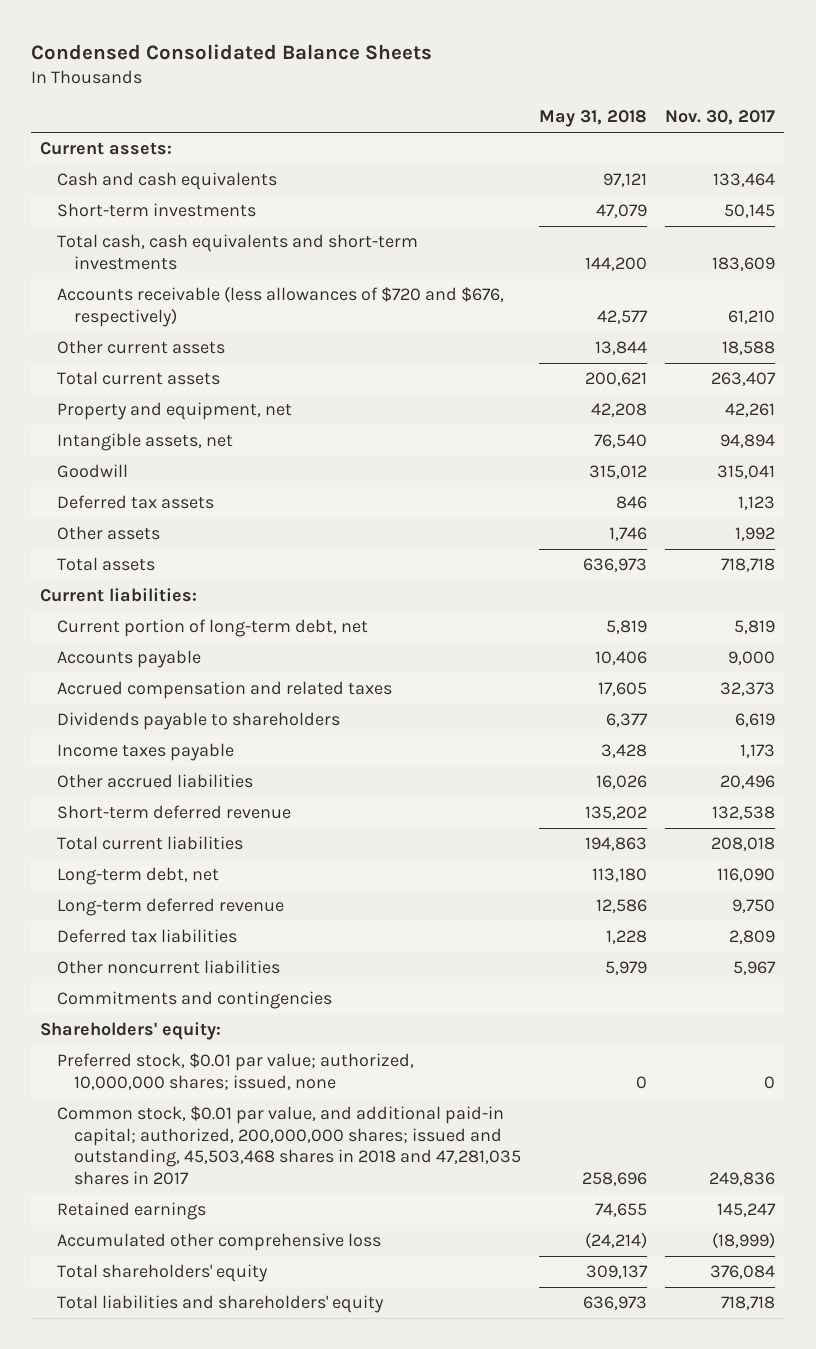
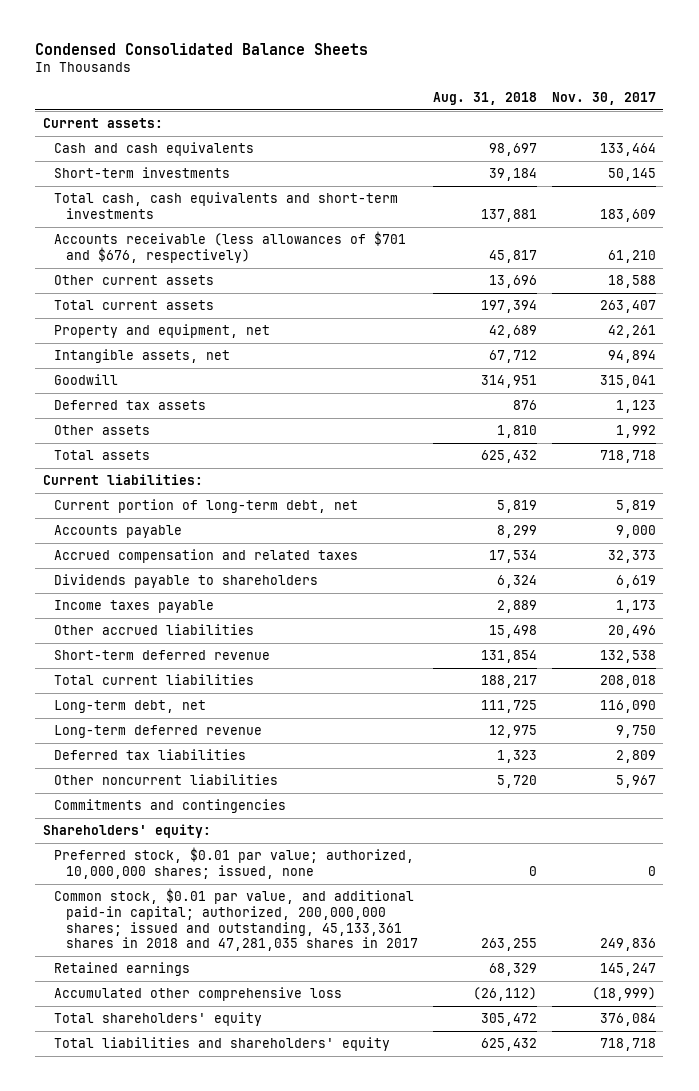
- | May 31, 2018 | Nov. 30, 2017
+ | Aug. 31, 2018 | Nov. 30, 2017
- Accounts receivable (less allowances of $720 and $676, respectively) | 42,577 | 61,210
+ Accounts receivable (less allowances of $701 and $676, respectively) | 45,817 | 61,210
- Common stock, $0.01 par value, and additional paid-in capital; authorized, 200,000,000 shares; issued and outstanding, 45,503,468 shares in 2018 and 47,281,035 shares in 2017 | 258,696 | 249,836
+ Common stock, $0.01 par value, and additional paid-in capital; authorized, 200,000,000 shares; issued and outstanding, 45,133,361 shares in 2018 and 47,281,035 shares in 2017 | 263,255 | 249,836

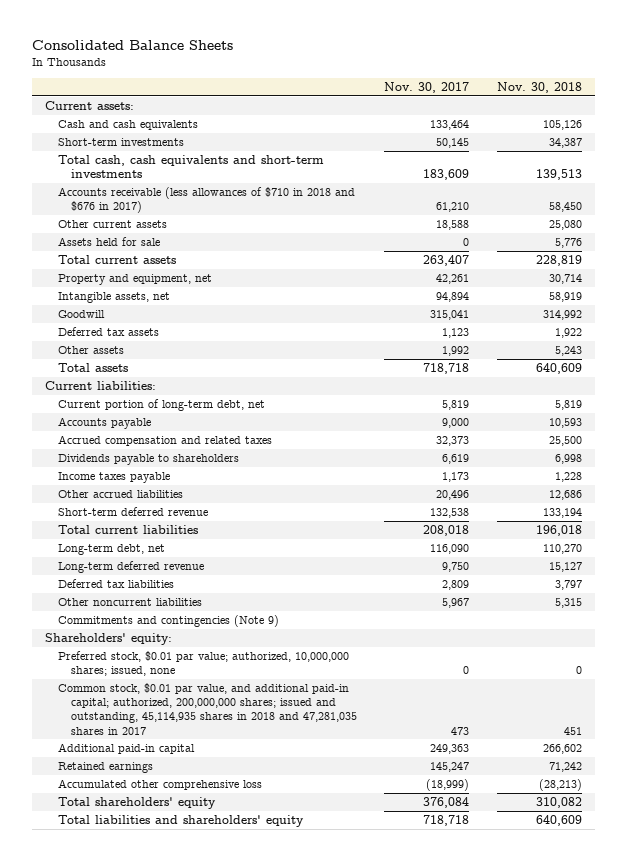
- Condensed Consolidated Balance Sheets
+ Consolidated Balance Sheets
- | Aug. 31, 2018 | Nov. 30, 2017
+ | Nov. 30, 2017 | Nov. 30, 2018
- Accounts receivable (less allowances of $701 and $676, respectively) | 45,817 | 61,210
+ Accounts receivable (less allowances of $710 in 2018 and $676 in 2017) | 61,210 | 58,450
+ Assets held for sale | 0 | 5,776
- Commitments and contingencies
+ Commitments and contingencies (Note 9)
- Common stock, $0.01 par value, and additional paid-in capital; authorized, 200,000,000 shares; issued and outstanding, 45,133,361 shares in 2018 and 47,281,035 shares in 2017 | 263,255 | 249,836
+ Common stock, $0.01 par value, and additional paid-in capital; authorized, 200,000,000 shares; issued and outstanding, 45,114,935 shares in 2018 and 47,281,035 shares in 2017 | 473 | 451
+ Additional paid-in capital | 249,363 | 266,602

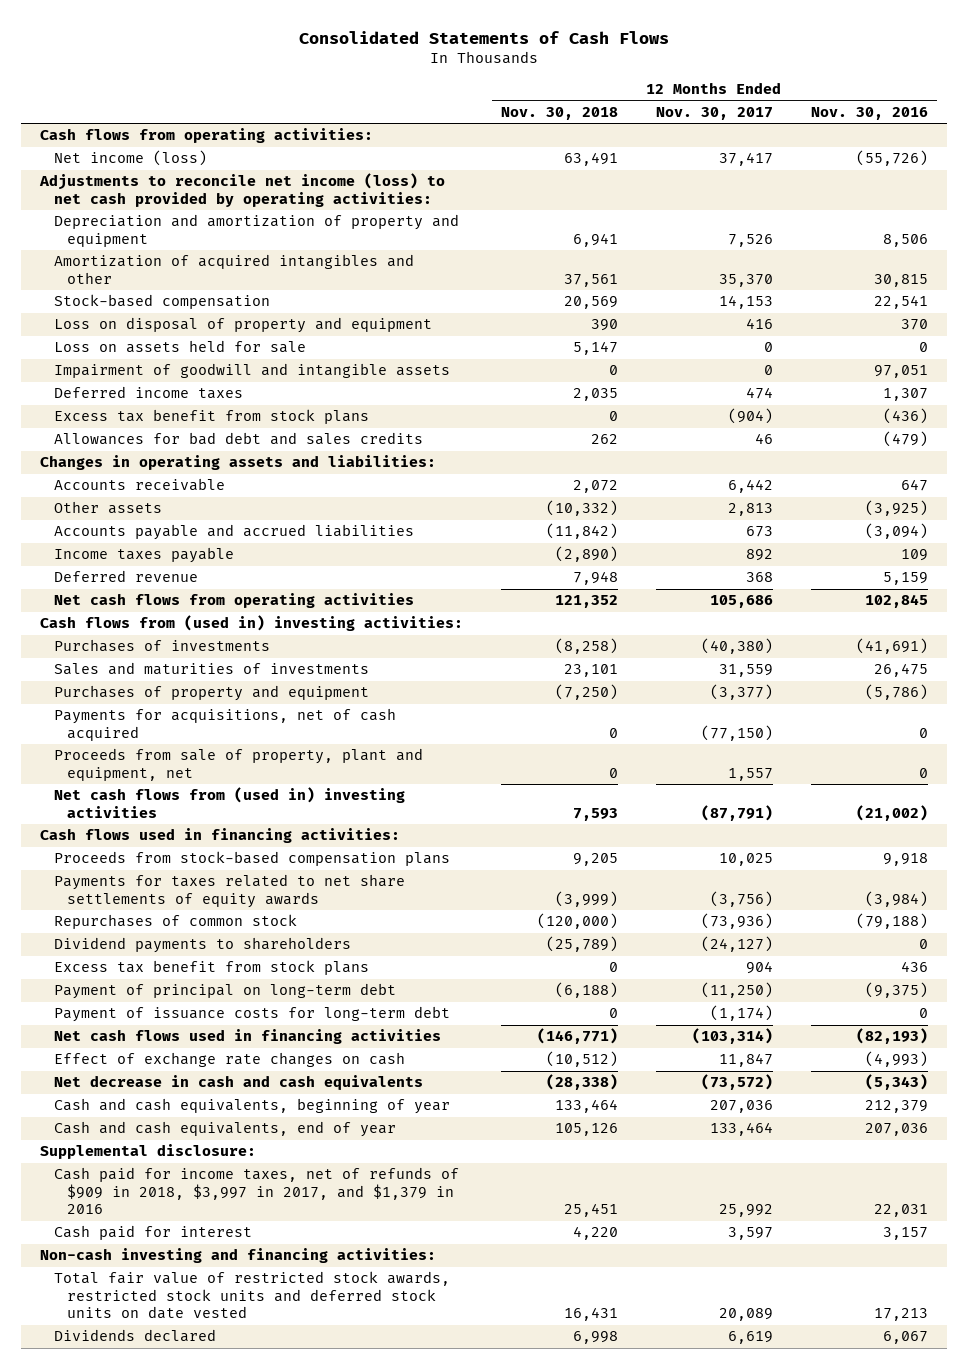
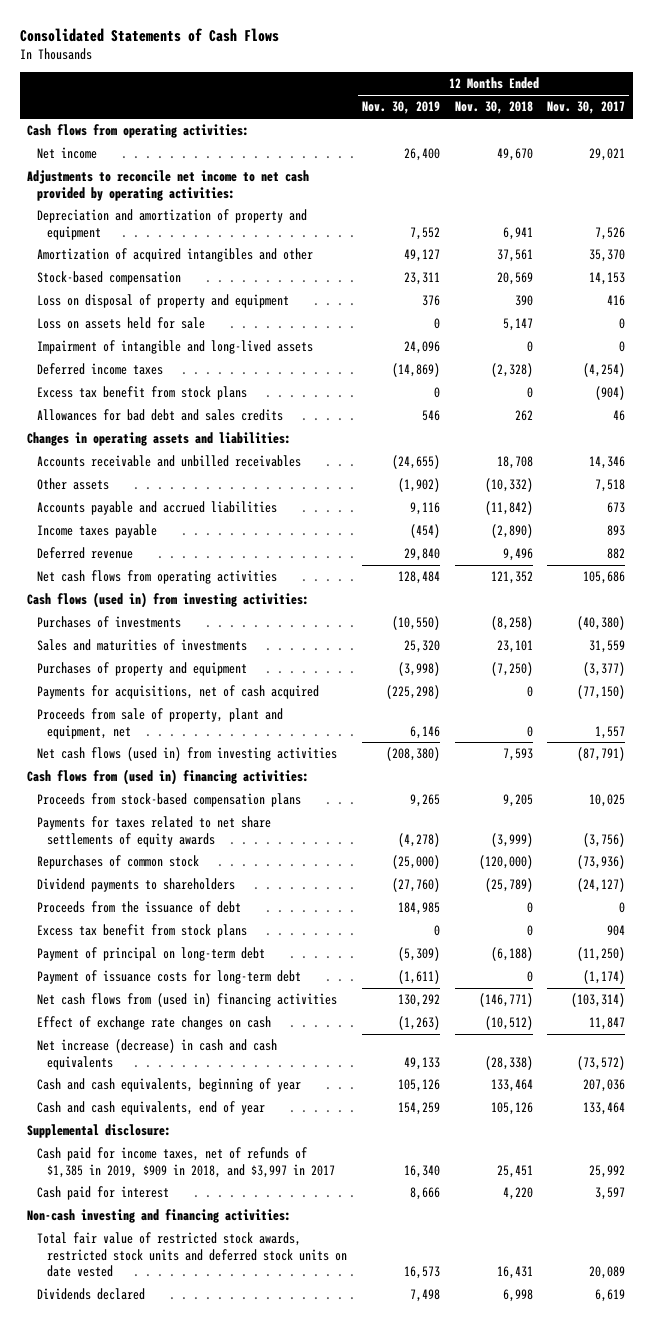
- | 12 Months Ended Nov. 30, 2018 | 12 Months Ended Nov. 30, 2017 | 12 Months Ended Nov. 30, 2016
+ | 12 Months Ended Nov. 30, 2019 | 12 Months Ended Nov. 30, 2018 | 12 Months Ended Nov. 30, 2017
- Net income (loss) | 63,491 | 37,417 | (55,726)
- Adjustments to reconcile net income (loss) to net cash provided by operating activities:
+ Net income | 26,400 | 49,670 | 29,021
+ Adjustments to reconcile net income to net cash provided by operating activities:
- Impairment of goodwill and intangible assets | 0 | 0 | 97,051
- Deferred income taxes | 2,035 | 474 | 1,307
+ Impairment of intangible and long-lived assets | 24,096 | 0 | 0
+ Deferred income taxes | (14,869) | (2,328) | (4,254)
- Accounts receivable | 2,072 | 6,442 | 647
- Other assets | (10,332) | 2,813 | (3,925)
+ Accounts receivable and unbilled receivables | (24,655) | 18,708 | 14,346
+ Other assets | (1,902) | (10,332) | 7,518
- Income taxes payable | (2,890) | 892 | 109
- Deferred revenue | 7,948 | 368 | 5,159
+ Income taxes payable | (454) | (2,890) | 893
+ Deferred revenue | 29,840 | 9,496 | 882
- Cash flows from (used in) investing activities:
+ Cash flows (used in) from investing activities:
- Net cash flows from (used in) investing activities | 7,593 | (87,791) | (21,002)
- Cash flows used in financing activities:
+ Net cash flows (used in) from investing activities | (208,380) | 7,593 | (87,791)
+ Cash flows from (used in) financing activities:
+ Proceeds from the issuance of debt | 184,985 | 0 | 0
- Net cash flows used in financing activities | (146,771) | (103,314) | (82,193)
+ Net cash flows from (used in) financing activities | 130,292 | (146,771) | (103,314)
- Net decrease in cash and cash equivalents | (28,338) | (73,572) | (5,343)
+ Net increase (decrease) in cash and cash equivalents | 49,133 | (28,338) | (73,572)
- Cash paid for income taxes, net of refunds of $909 in 2018, $3,997 in 2017, and $1,379 in 2016 | 25,451 | 25,992 | 22,031
+ Cash paid for income taxes, net of refunds of $1,385 in 2019, $909 in 2018, and $3,997 in 2017 | 16,340 | 25,451 | 25,992

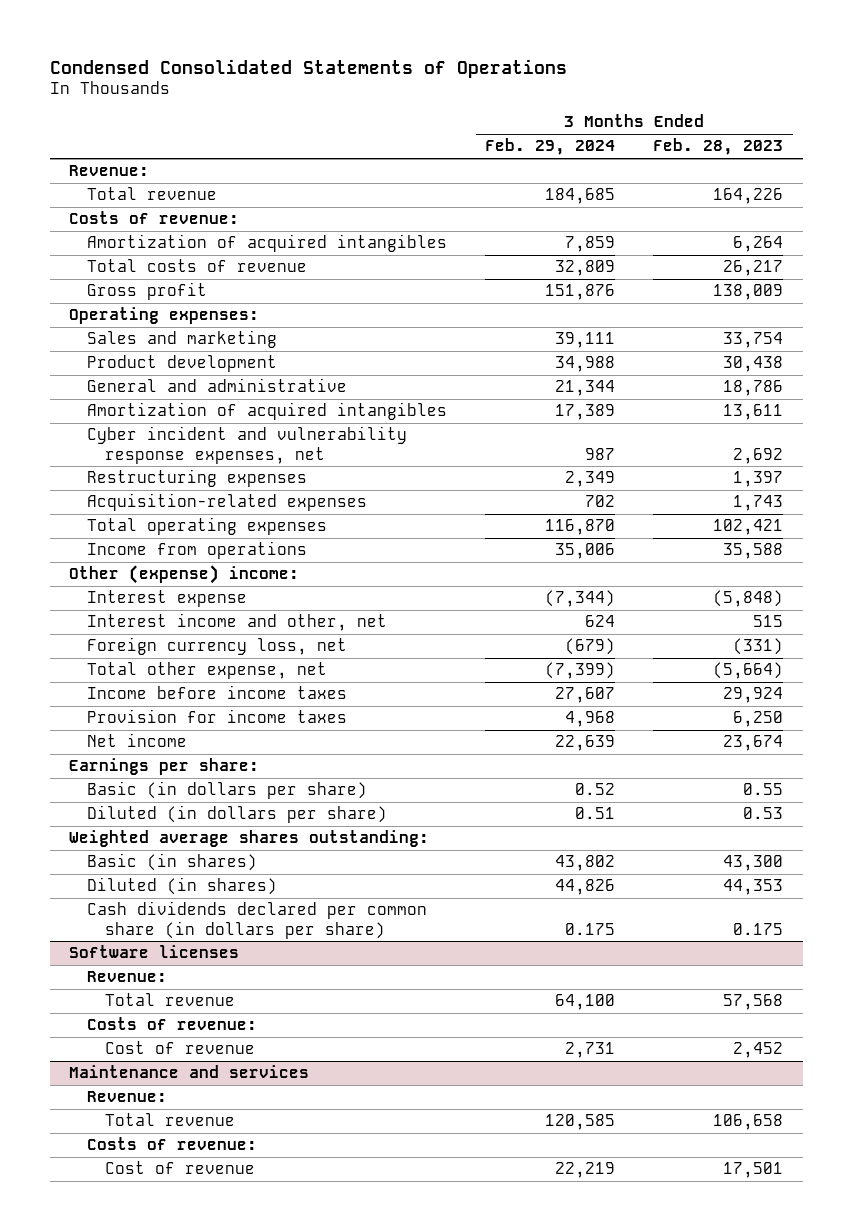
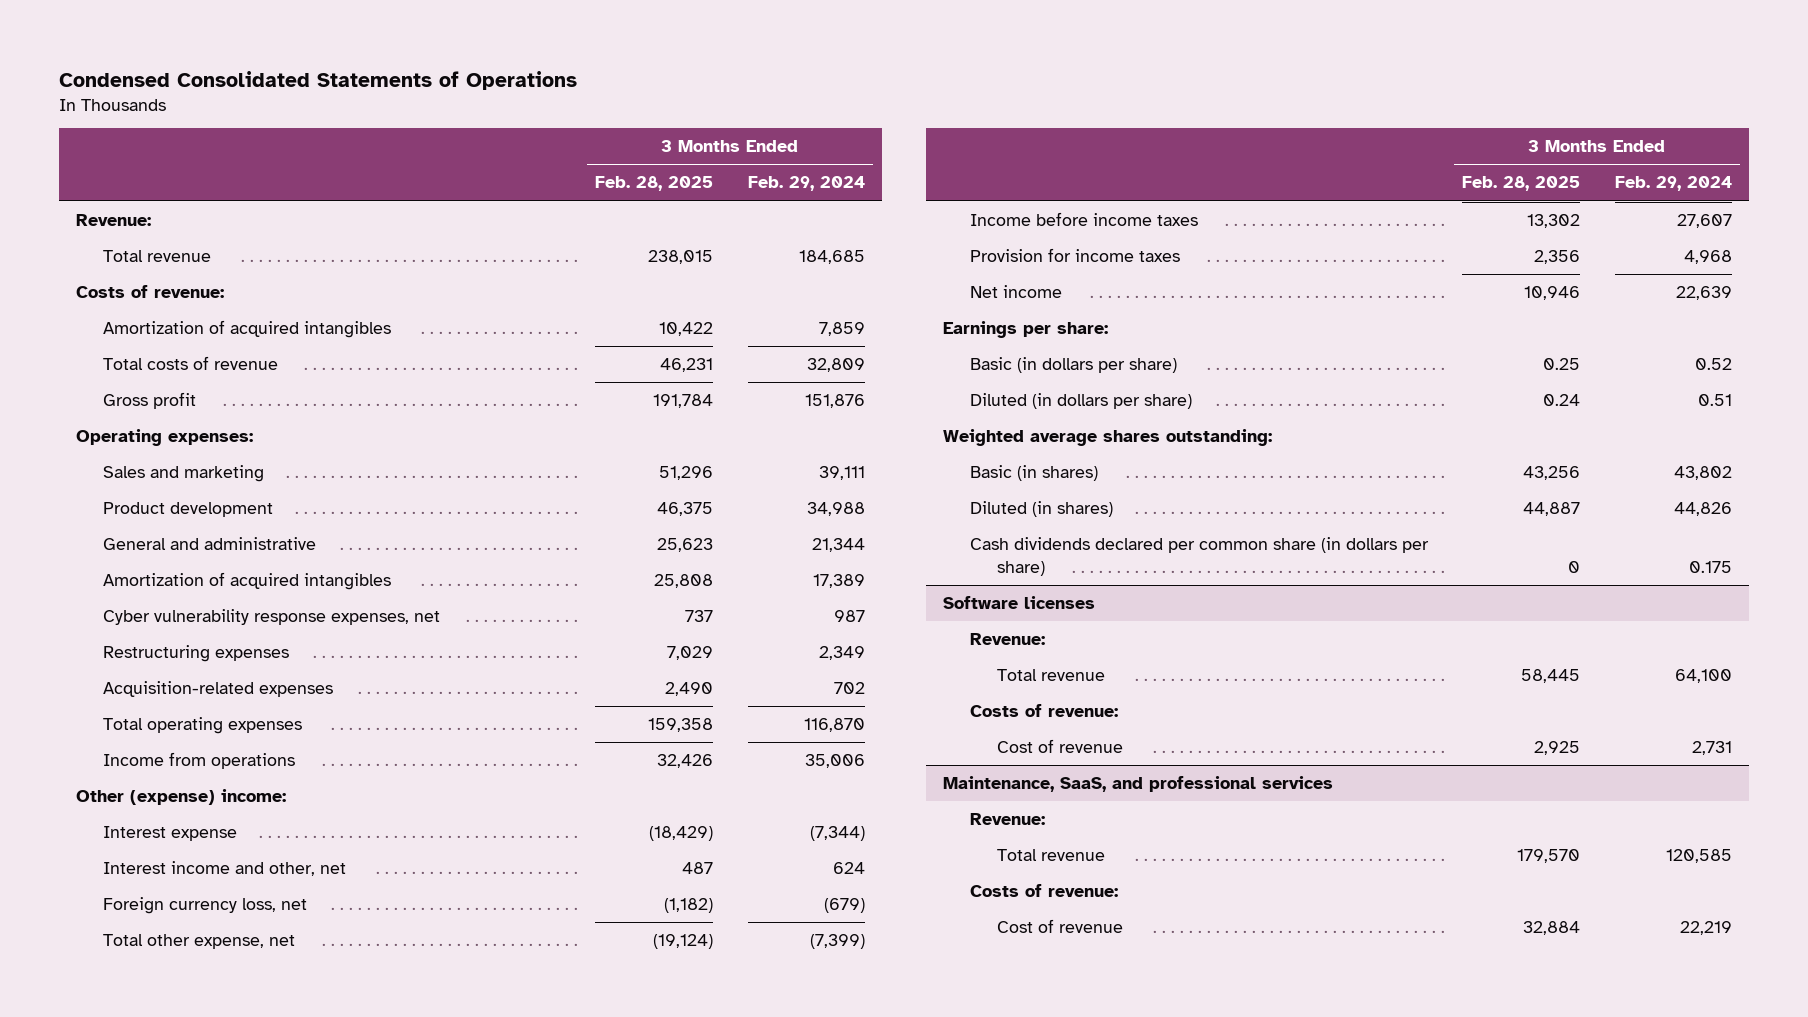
- | 3 Months Ended Feb. 29, 2024 | 3 Months Ended Feb. 28, 2023
+ | 3 Months Ended Feb. 28, 2025 | 3 Months Ended Feb. 29, 2024
- Cyber incident and vulnerability response expenses, net | 987 | 2,692
+ Cyber vulnerability response expenses, net | 737 | 987
- Maintenance and services
+ Maintenance, SaaS, and professional services

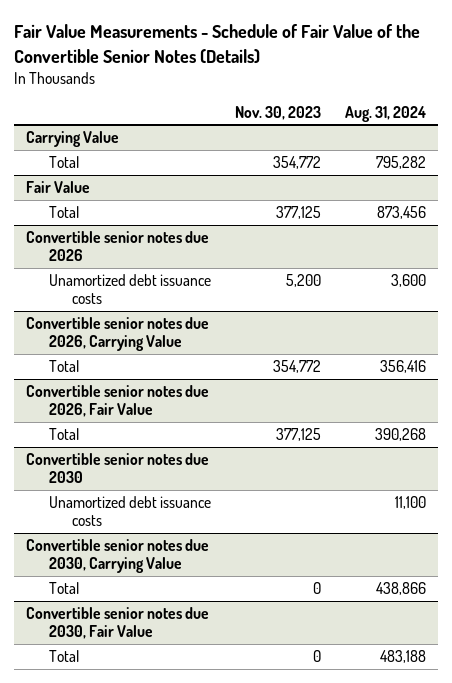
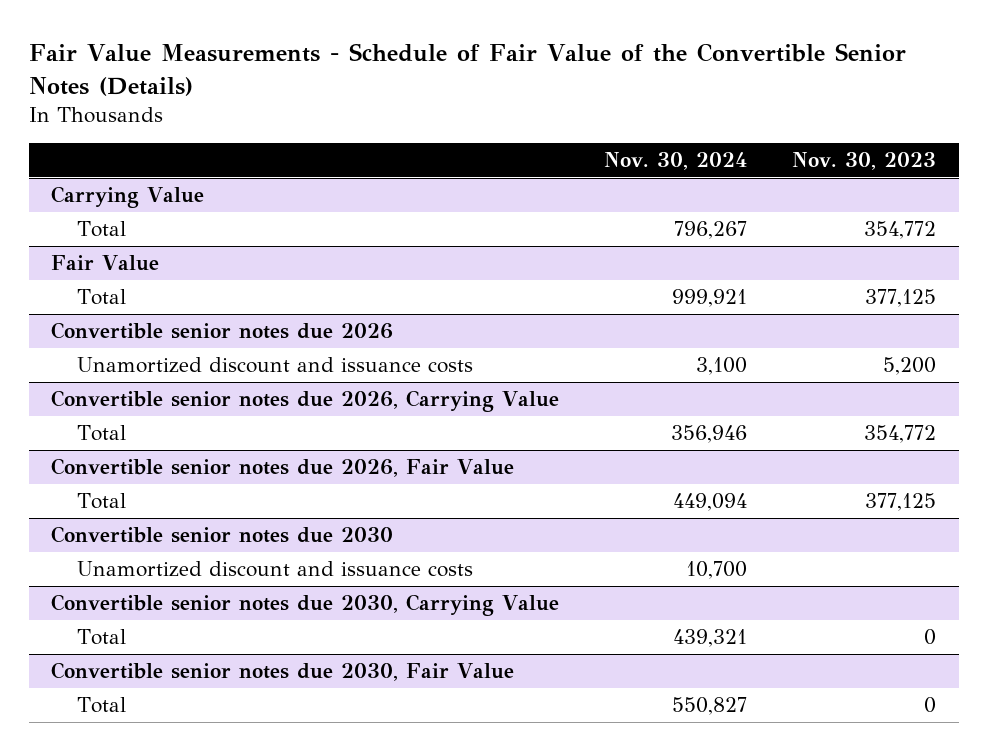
- | Nov. 30, 2023 | Aug. 31, 2024
+ | Nov. 30, 2024 | Nov. 30, 2023
@ Convertible senior notes due 2026
- Unamortized debt issuance costs | 5,200 | 3,600
+ Unamortized discount and issuance costs | 3,100 | 5,200
@ Convertible senior notes due 2030
- Unamortized debt issuance costs | | 11,100
+ Unamortized discount and issuance costs | 10,700 |

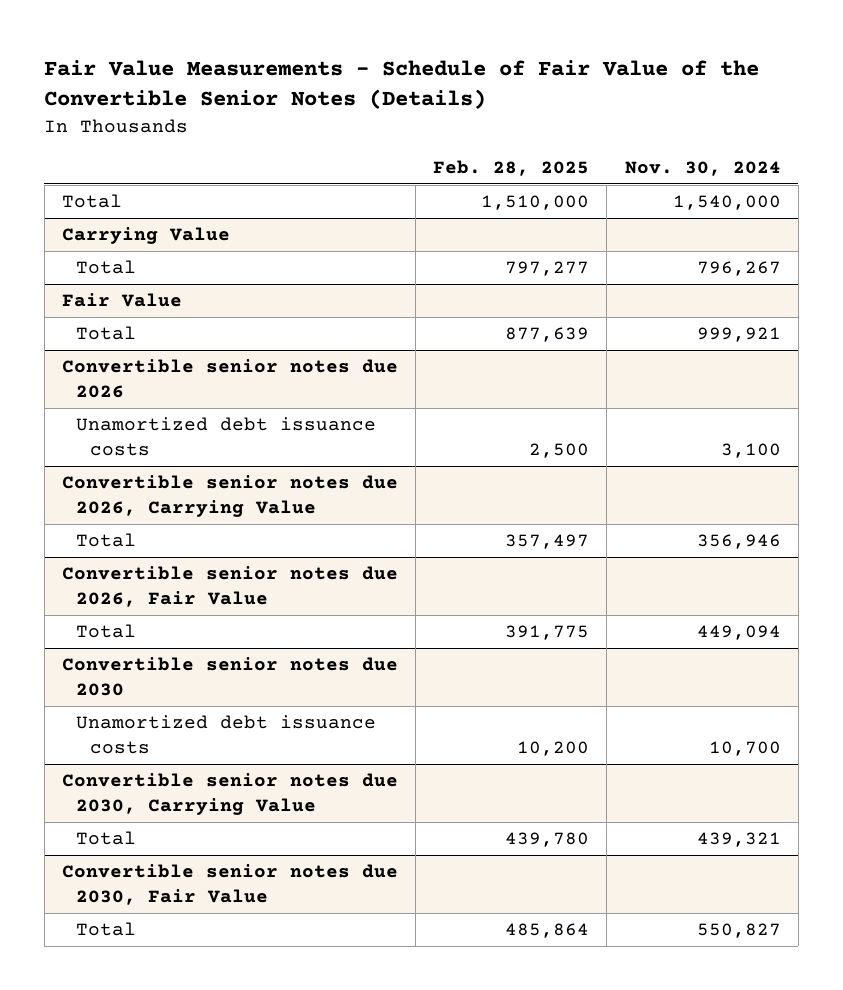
- | Nov. 30, 2024 | Nov. 30, 2023
+ | Feb. 28, 2025 | Nov. 30, 2024
+ Total | 1,510,000 | 1,540,000
@ Convertible senior notes due 2026
- Unamortized discount and issuance costs | 3,100 | 5,200
+ Unamortized debt issuance costs | 2,500 | 3,100
@ Convertible senior notes due 2030
- Unamortized discount and issuance costs | 10,700 |
+ Unamortized debt issuance costs | 10,200 | 10,700

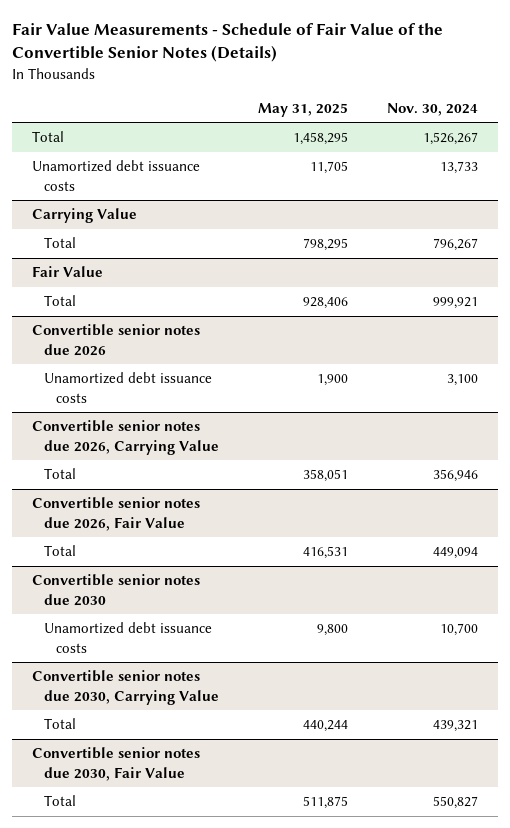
- | Feb. 28, 2025 | Nov. 30, 2024
+ | May 31, 2025 | Nov. 30, 2024
- Total | 1,510,000 | 1,540,000
+ Total | 1,458,295 | 1,526,267
+ Unamortized debt issuance costs | 11,705 | 13,733

